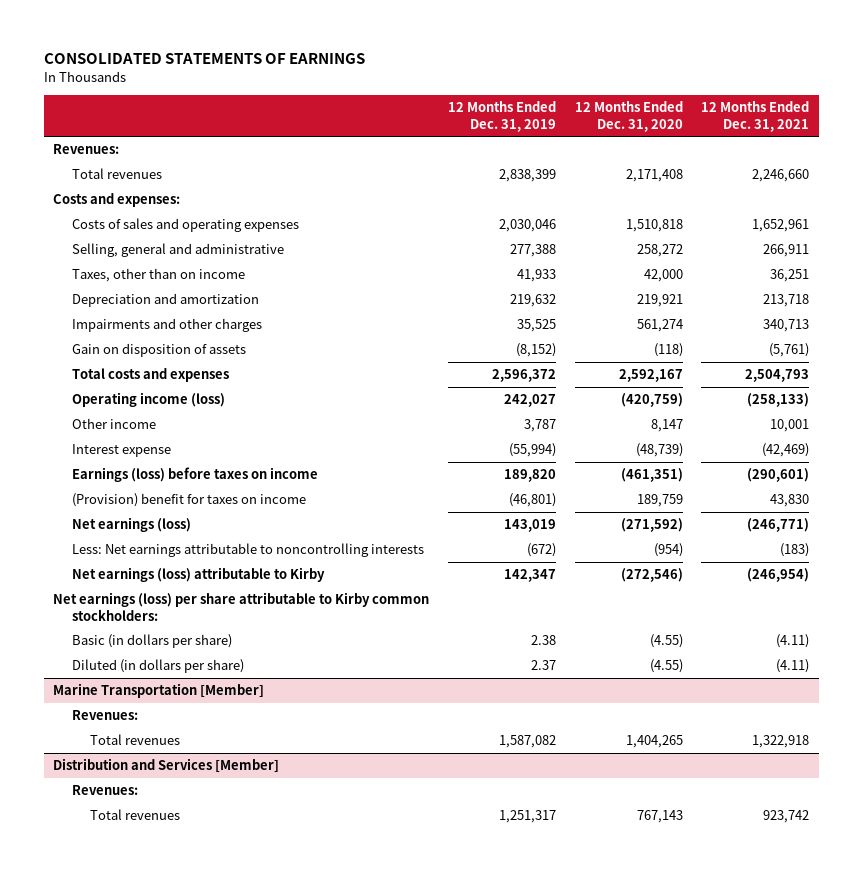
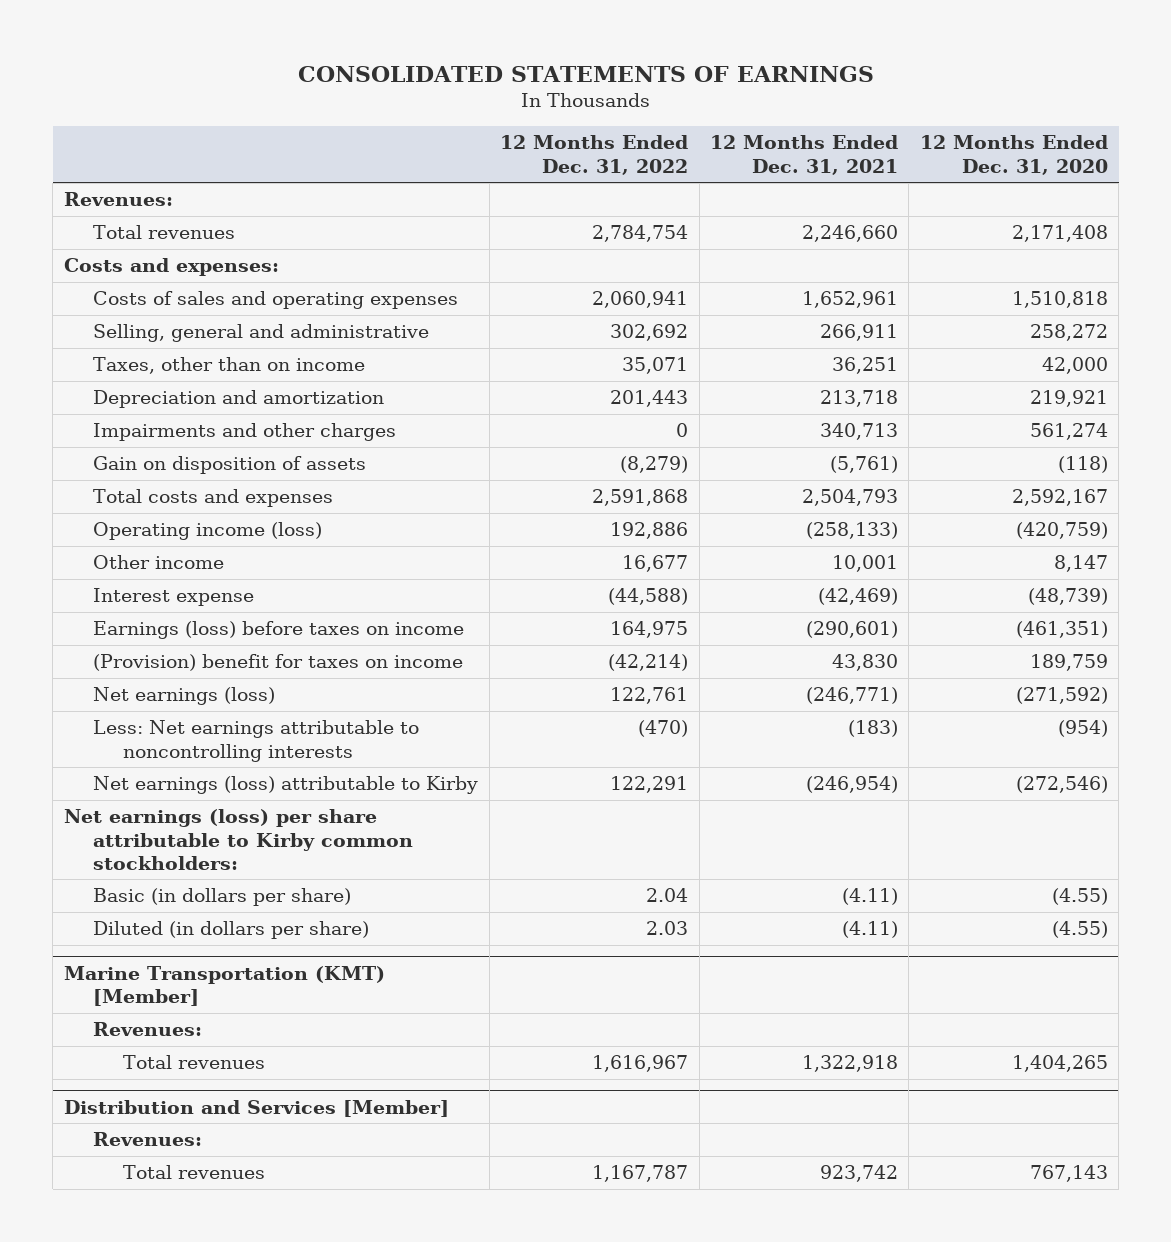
- | 12 Months Ended Dec. 31, 2019 | 12 Months Ended Dec. 31, 2020 | 12 Months Ended Dec. 31, 2021
+ | 12 Months Ended Dec. 31, 2022 | 12 Months Ended Dec. 31, 2021 | 12 Months Ended Dec. 31, 2020
- Marine Transportation [Member]
+ Marine Transportation (KMT) [Member]

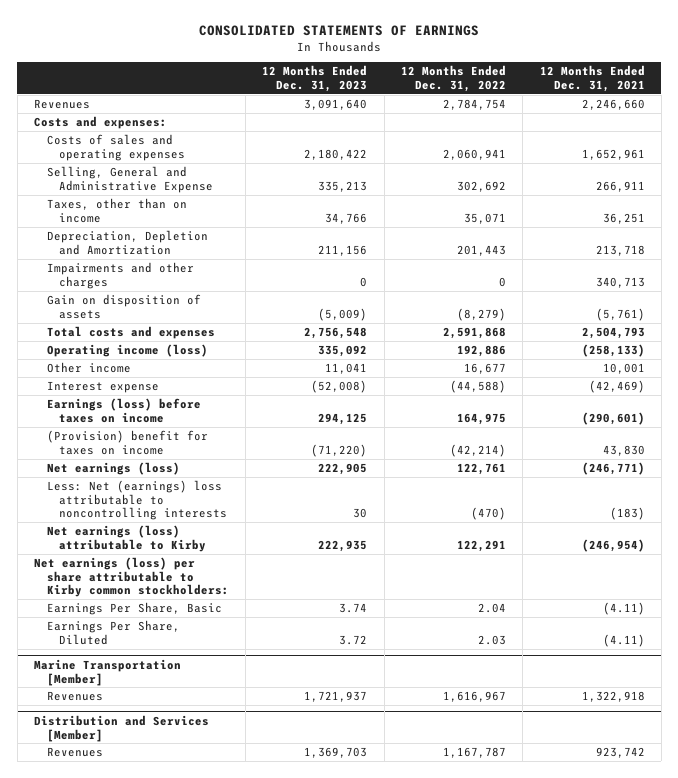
- | 12 Months Ended Dec. 31, 2022 | 12 Months Ended Dec. 31, 2021 | 12 Months Ended Dec. 31, 2020
+ | 12 Months Ended Dec. 31, 2023 | 12 Months Ended Dec. 31, 2022 | 12 Months Ended Dec. 31, 2021
- Revenues:
- Total revenues | 2,784,754 | 2,246,660 | 2,171,408
+ Revenues | 3,091,640 | 2,784,754 | 2,246,660
- Selling, general and administrative | 302,692 | 266,911 | 258,272
+ Selling, General and Administrative Expense | 335,213 | 302,692 | 266,911
- Depreciation and amortization | 201,443 | 213,718 | 219,921
+ Depreciation, Depletion and Amortization | 211,156 | 201,443 | 213,718
- Less: Net earnings attributable to noncontrolling interests | (470) | (183) | (954)
+ Less: Net (earnings) loss attributable to noncontrolling interests | 30 | (470) | (183)
- Basic (in dollars per share) | 2.04 | (4.11) | (4.55)
- Diluted (in dollars per share) | 2.03 | (4.11) | (4.55)
- Marine Transportation (KMT) [Member]
- Revenues:
- Total revenues | 1,616,967 | 1,322,918 | 1,404,265
+ Earnings Per Share, Basic | 3.74 | 2.04 | (4.11)
+ Earnings Per Share, Diluted | 3.72 | 2.03 | (4.11)
+ Marine Transportation [Member]
+ Revenues | 1,721,937 | 1,616,967 | 1,322,918
@ Distribution and Services [Member]
- Revenues:
- Total revenues | 1,167,787 | 923,742 | 767,143
+ Revenues | 1,369,703 | 1,167,787 | 923,742

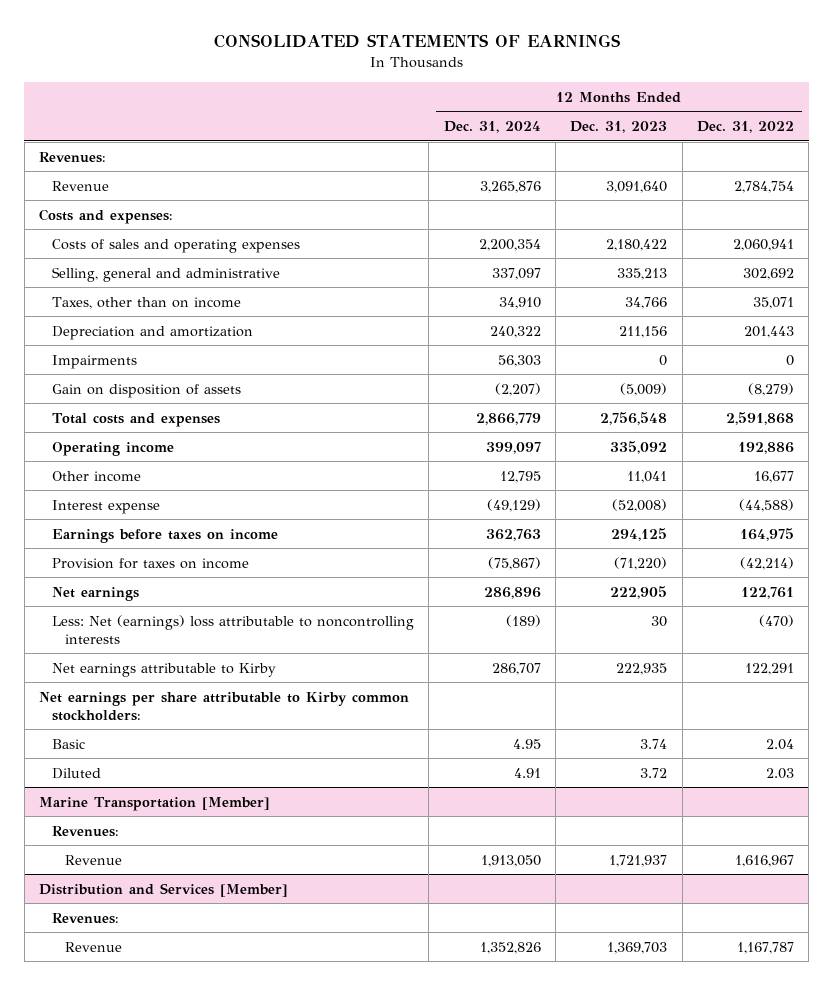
- | 12 Months Ended Dec. 31, 2023 | 12 Months Ended Dec. 31, 2022 | 12 Months Ended Dec. 31, 2021
+ | 12 Months Ended Dec. 31, 2024 | 12 Months Ended Dec. 31, 2023 | 12 Months Ended Dec. 31, 2022
- Revenues | 3,091,640 | 2,784,754 | 2,246,660
+ Revenues:
+ Revenue | 3,265,876 | 3,091,640 | 2,784,754
- Selling, General and Administrative Expense | 335,213 | 302,692 | 266,911
+ Selling, general and administrative | 337,097 | 335,213 | 302,692
- Depreciation, Depletion and Amortization | 211,156 | 201,443 | 213,718
- Impairments and other charges | 0 | 0 | 340,713
+ Depreciation and amortization | 240,322 | 211,156 | 201,443
+ Impairments | 56,303 | 0 | 0
- Operating income (loss) | 335,092 | 192,886 | (258,133)
+ Operating income | 399,097 | 335,092 | 192,886
- Earnings (loss) before taxes on income | 294,125 | 164,975 | (290,601)
- (Provision) benefit for taxes on income | (71,220) | (42,214) | 43,830
- Net earnings (loss) | 222,905 | 122,761 | (246,771)
+ Earnings before taxes on income | 362,763 | 294,125 | 164,975
+ Provision for taxes on income | (75,867) | (71,220) | (42,214)
+ Net earnings | 286,896 | 222,905 | 122,761
- Net earnings (loss) attributable to Kirby | 222,935 | 122,291 | (246,954)
- Net earnings (loss) per share attributable to Kirby common stockholders:
- Earnings Per Share, Basic | 3.74 | 2.04 | (4.11)
- Earnings Per Share, Diluted | 3.72 | 2.03 | (4.11)
+ Net earnings attributable to Kirby | 286,707 | 222,935 | 122,291
+ Net earnings per share attributable to Kirby common stockholders:
+ Basic | 4.95 | 3.74 | 2.04
+ Diluted | 4.91 | 3.72 | 2.03
@ Marine Transportation [Member]
- Revenues | 1,721,937 | 1,616,967 | 1,322,918
+ Revenues:
+ Revenue | 1,913,050 | 1,721,937 | 1,616,967
@ Distribution and Services [Member]
- Revenues | 1,369,703 | 1,167,787 | 923,742
+ Revenues:
+ Revenue | 1,352,826 | 1,369,703 | 1,167,787

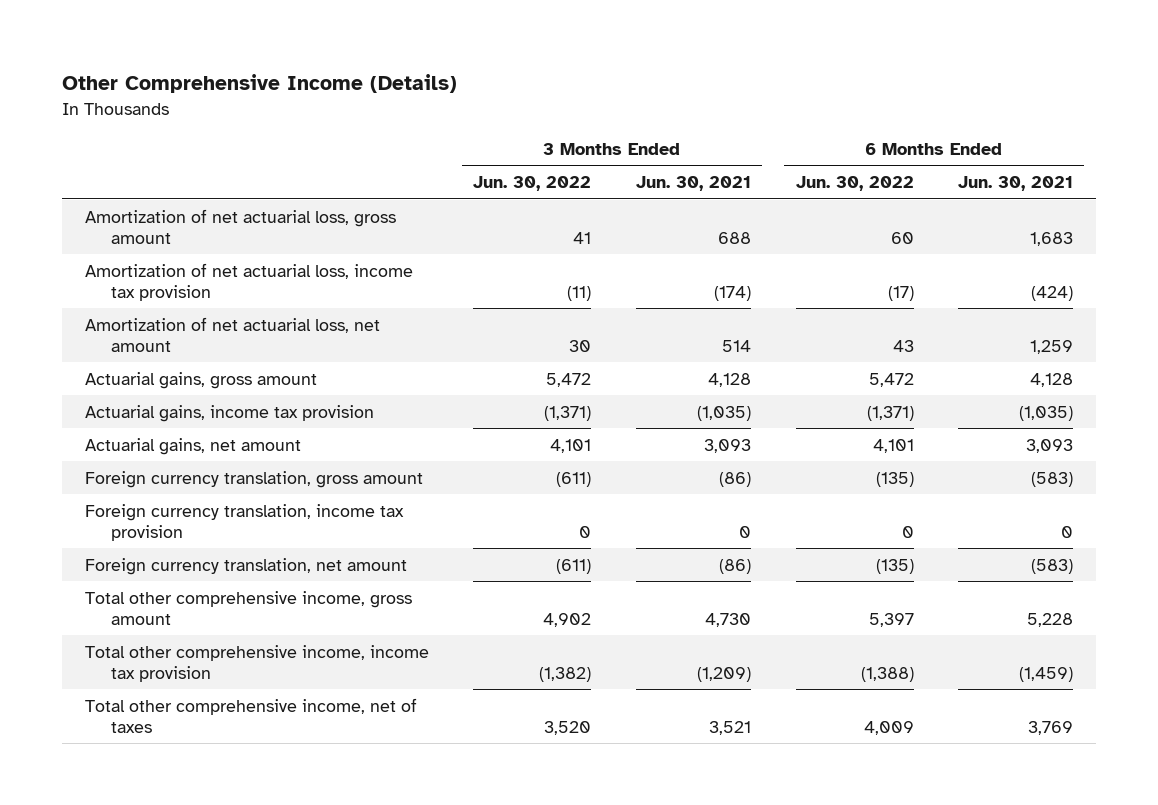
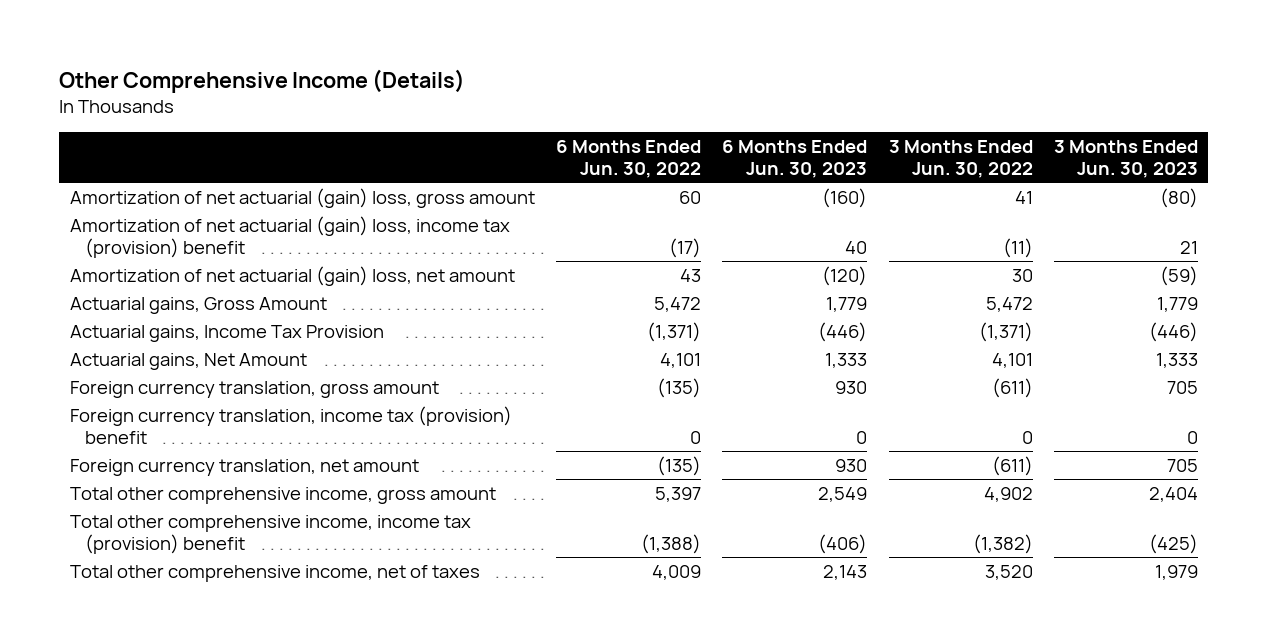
- | 3 Months Ended Jun. 30, 2022 | 3 Months Ended Jun. 30, 2021 | 6 Months Ended Jun. 30, 2022 | 6 Months Ended Jun. 30, 2021
+ | 6 Months Ended Jun. 30, 2022 | 6 Months Ended Jun. 30, 2023 | 3 Months Ended Jun. 30, 2022 | 3 Months Ended Jun. 30, 2023
- Amortization of net actuarial loss, gross amount | 41 | 688 | 60 | 1,683
- Amortization of net actuarial loss, income tax provision | (11) | (174) | (17) | (424)
- Amortization of net actuarial loss, net amount | 30 | 514 | 43 | 1,259
- Actuarial gains, gross amount | 5,472 | 4,128 | 5,472 | 4,128
- Actuarial gains, income tax provision | (1,371) | (1,035) | (1,371) | (1,035)
- Actuarial gains, net amount | 4,101 | 3,093 | 4,101 | 3,093
+ Amortization of net actuarial (gain) loss, gross amount | 60 | (160) | 41 | (80)
+ Amortization of net actuarial (gain) loss, income tax (provision) benefit | (17) | 40 | (11) | 21
+ Amortization of net actuarial (gain) loss, net amount | 43 | (120) | 30 | (59)
+ Actuarial gains, Gross Amount | 5,472 | 1,779 | 5,472 | 1,779
+ Actuarial gains, Income Tax Provision | (1,371) | (446) | (1,371) | (446)
+ Actuarial gains, Net Amount | 4,101 | 1,333 | 4,101 | 1,333
- Foreign currency translation, income tax provision | 0 | 0 | 0 | 0
+ Foreign currency translation, income tax (provision) benefit | 0 | 0 | 0 | 0
- Total other comprehensive income, income tax provision | (1,382) | (1,209) | (1,388) | (1,459)
+ Total other comprehensive income, income tax (provision) benefit | (1,388) | (406) | (1,382) | (425)

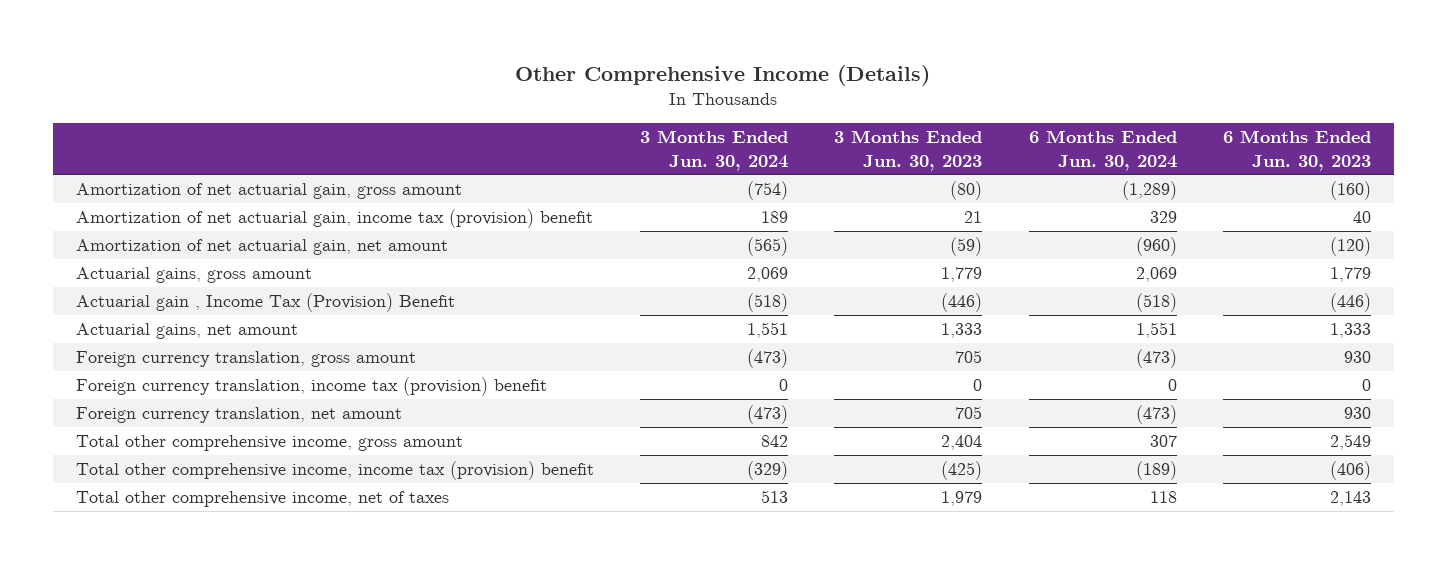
- | 6 Months Ended Jun. 30, 2022 | 6 Months Ended Jun. 30, 2023 | 3 Months Ended Jun. 30, 2022 | 3 Months Ended Jun. 30, 2023
+ | 3 Months Ended Jun. 30, 2024 | 3 Months Ended Jun. 30, 2023 | 6 Months Ended Jun. 30, 2024 | 6 Months Ended Jun. 30, 2023
- Amortization of net actuarial (gain) loss, gross amount | 60 | (160) | 41 | (80)
- Amortization of net actuarial (gain) loss, income tax (provision) benefit | (17) | 40 | (11) | 21
- Amortization of net actuarial (gain) loss, net amount | 43 | (120) | 30 | (59)
- Actuarial gains, Gross Amount | 5,472 | 1,779 | 5,472 | 1,779
- Actuarial gains, Income Tax Provision | (1,371) | (446) | (1,371) | (446)
- Actuarial gains, Net Amount | 4,101 | 1,333 | 4,101 | 1,333
+ Amortization of net actuarial gain, gross amount | (754) | (80) | (1,289) | (160)
+ Amortization of net actuarial gain, income tax (provision) benefit | 189 | 21 | 329 | 40
+ Amortization of net actuarial gain, net amount | (565) | (59) | (960) | (120)
+ Actuarial gains, gross amount | 2,069 | 1,779 | 2,069 | 1,779
+ Actuarial gain , Income Tax (Provision) Benefit | (518) | (446) | (518) | (446)
+ Actuarial gains, net amount | 1,551 | 1,333 | 1,551 | 1,333

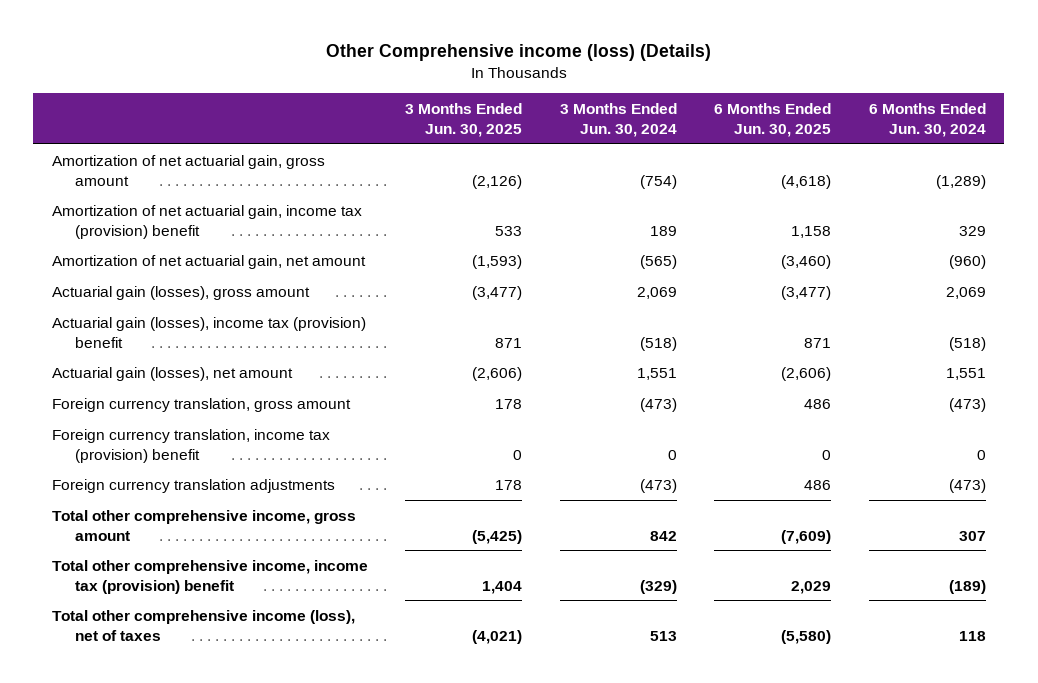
- Other Comprehensive Income (Details)
+ Other Comprehensive income (loss) (Details)
- | 3 Months Ended Jun. 30, 2024 | 3 Months Ended Jun. 30, 2023 | 6 Months Ended Jun. 30, 2024 | 6 Months Ended Jun. 30, 2023
+ | 3 Months Ended Jun. 30, 2025 | 3 Months Ended Jun. 30, 2024 | 6 Months Ended Jun. 30, 2025 | 6 Months Ended Jun. 30, 2024
- Actuarial gains, gross amount | 2,069 | 1,779 | 2,069 | 1,779
- Actuarial gain , Income Tax (Provision) Benefit | (518) | (446) | (518) | (446)
- Actuarial gains, net amount | 1,551 | 1,333 | 1,551 | 1,333
+ Actuarial gain (losses), gross amount | (3,477) | 2,069 | (3,477) | 2,069
+ Actuarial gain (losses), income tax (provision) benefit | 871 | (518) | 871 | (518)
+ Actuarial gain (losses), net amount | (2,606) | 1,551 | (2,606) | 1,551
- Foreign currency translation, net amount | (473) | 705 | (473) | 930
+ Foreign currency translation adjustments | 178 | (473) | 486 | (473)
- Total other comprehensive income, net of taxes | 513 | 1,979 | 118 | 2,143
+ Total other comprehensive income (loss), net of taxes | (4,021) | 513 | (5,580) | 118

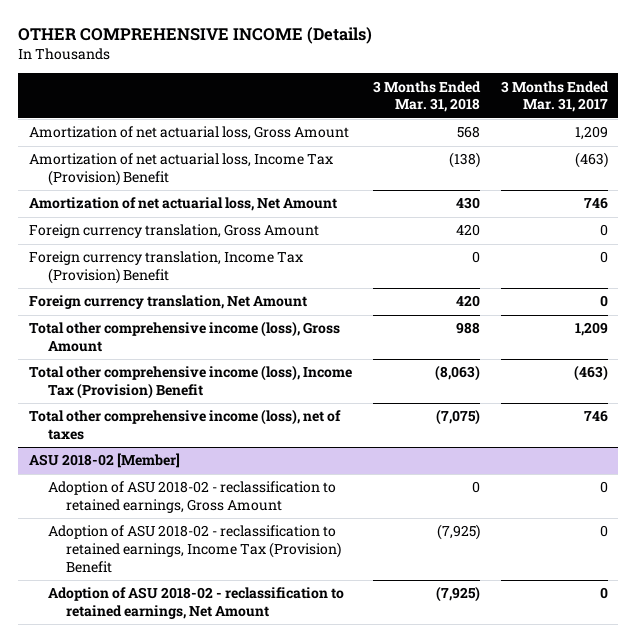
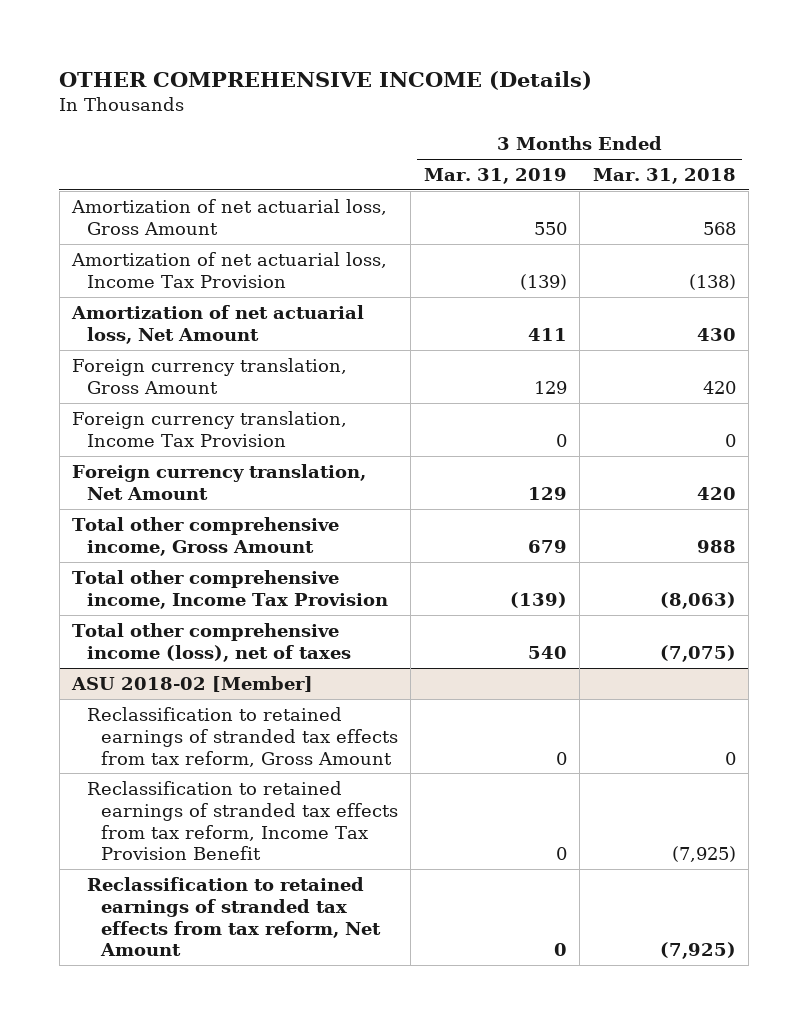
- | 3 Months Ended Mar. 31, 2018 | 3 Months Ended Mar. 31, 2017
+ | 3 Months Ended Mar. 31, 2019 | 3 Months Ended Mar. 31, 2018
- Amortization of net actuarial loss, Income Tax (Provision) Benefit | (138) | (463)
+ Amortization of net actuarial loss, Income Tax Provision | (139) | (138)
- Foreign currency translation, Income Tax (Provision) Benefit | 0 | 0
+ Foreign currency translation, Income Tax Provision | 0 | 0
- Total other comprehensive income (loss), Gross Amount | 988 | 1,209
- Total other comprehensive income (loss), Income Tax (Provision) Benefit | (8,063) | (463)
+ Total other comprehensive income, Gross Amount | 679 | 988
+ Total other comprehensive income, Income Tax Provision | (139) | (8,063)
@ ASU 2018-02 [Member]
- Adoption of ASU 2018-02 - reclassification to retained earnings, Gross Amount | 0 | 0
- Adoption of ASU 2018-02 - reclassification to retained earnings, Income Tax (Provision) Benefit | (7,925) | 0
- Adoption of ASU 2018-02 - reclassification to retained earnings, Net Amount | (7,925) | 0
+ Reclassification to retained earnings of stranded tax effects from tax reform, Gross Amount | 0 | 0
+ Reclassification to retained earnings of stranded tax effects from tax reform, Income Tax Provision Benefit | 0 | (7,925)
+ Reclassification to retained earnings of stranded tax effects from tax reform, Net Amount | 0 | (7,925)

